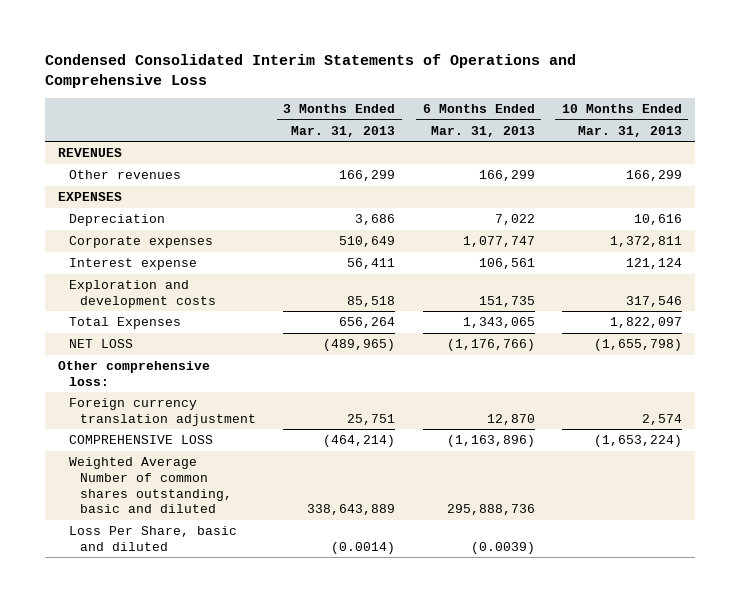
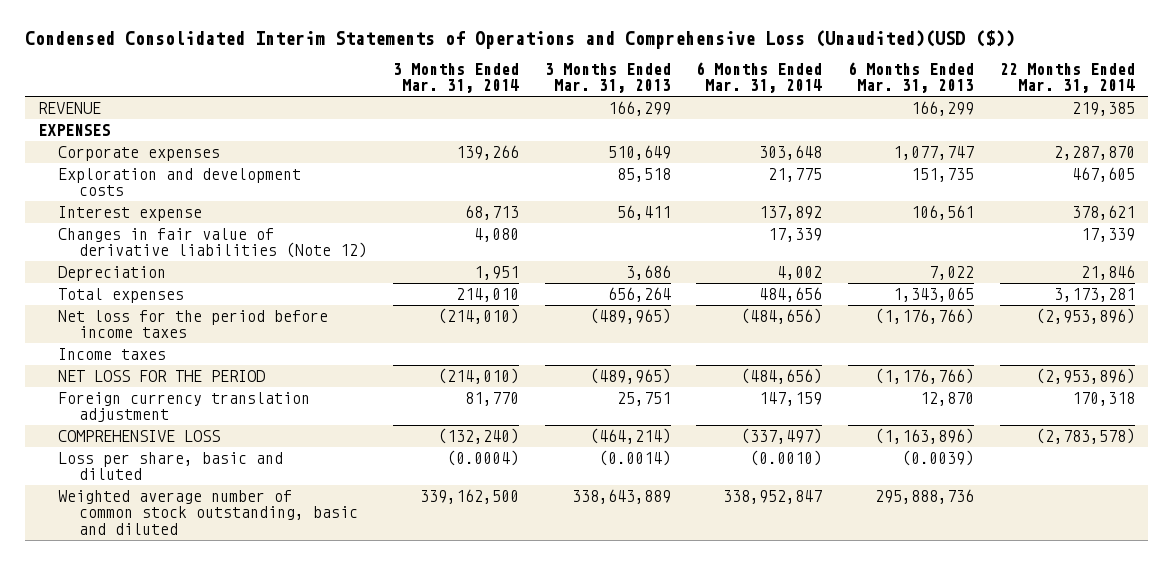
- Condensed Consolidated Interim Statements of Operations and Comprehensive Loss
+ Condensed Consolidated Interim Statements of Operations and Comprehensive Loss (Unaudited)(USD ($))
- | 3 Months Ended Mar. 31, 2013 | 6 Months Ended Mar. 31, 2013 | 10 Months Ended Mar. 31, 2013
+ | 3 Months Ended Mar. 31, 2014 | 3 Months Ended Mar. 31, 2013 | 6 Months Ended Mar. 31, 2014 | 6 Months Ended Mar. 31, 2013 | 22 Months Ended Mar. 31, 2014
- REVENUES
- Other revenues | 166,299 | 166,299 | 166,299
+ REVENUE | | 166,299 | | 166,299 | 219,385
- Total Expenses | 656,264 | 1,343,065 | 1,822,097
- NET LOSS | (489,965) | (1,176,766) | (1,655,798)
- Other comprehensive loss:
moved down: Interest expense | 68,713 | 56,411 | 137,892 | 106,561 | 378,621
+ Changes in fair value of derivative liabilities (Note 12) | 4,080 | | 17,339 | | 17,339
moved down: Depreciation | 1,951 | 3,686 | 4,002 | 7,022 | 21,846
+ Total expenses | 214,010 | 656,264 | 484,656 | 1,343,065 | 3,173,281
+ Net loss for the period before income taxes | (214,010) | (489,965) | (484,656) | (1,176,766) | (2,953,896)
+ Income taxes
+ NET LOSS FOR THE PERIOD | (214,010) | (489,965) | (484,656) | (1,176,766) | (2,953,896)
- Weighted Average Number of common shares outstanding, basic and diluted | 338,643,889 | 295,888,736 |
- Loss Per Share, basic and diluted | (0.0014) | (0.0039) |
+ Loss per share, basic and diluted | (0.0004) | (0.0014) | (0.0010) | (0.0039) |
+ Weighted average number of common stock outstanding, basic and diluted | 339,162,500 | 338,643,889 | 338,952,847 | 295,888,736 |

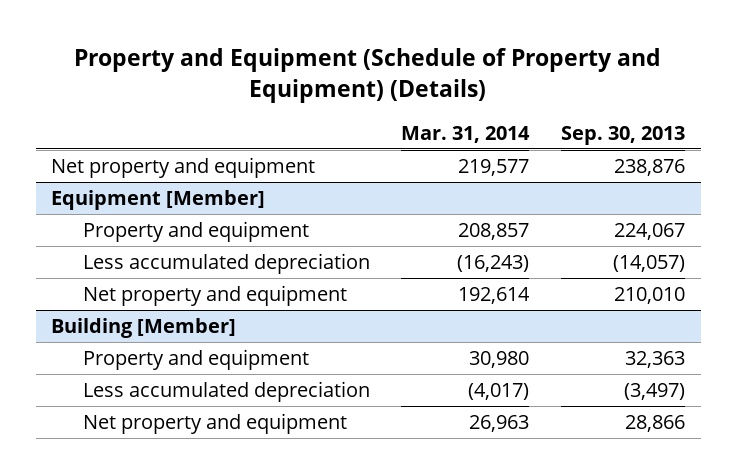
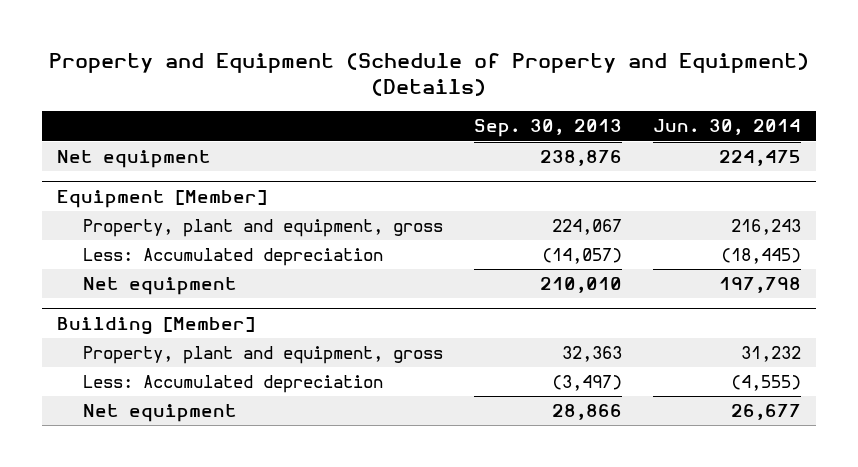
- | Mar. 31, 2014 | Sep. 30, 2013
+ | Sep. 30, 2013 | Jun. 30, 2014
- Net property and equipment | 219,577 | 238,876
+ Net equipment | 238,876 | 224,475
@ Equipment [Member]
- Property and equipment | 208,857 | 224,067
- Less accumulated depreciation | (16,243) | (14,057)
- Net property and equipment | 192,614 | 210,010
+ Property, plant and equipment, gross | 224,067 | 216,243
+ Less: Accumulated depreciation | (14,057) | (18,445)
+ Net equipment | 210,010 | 197,798
@ Building [Member]
- Property and equipment | 30,980 | 32,363
- Less accumulated depreciation | (4,017) | (3,497)
- Net property and equipment | 26,963 | 28,866
+ Property, plant and equipment, gross | 32,363 | 31,232
+ Less: Accumulated depreciation | (3,497) | (4,555)
+ Net equipment | 28,866 | 26,677

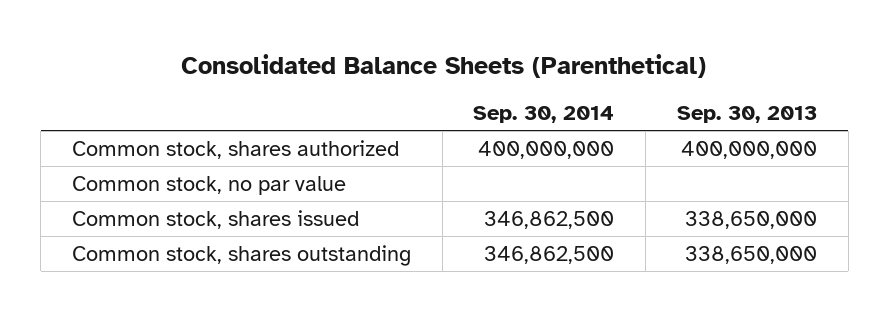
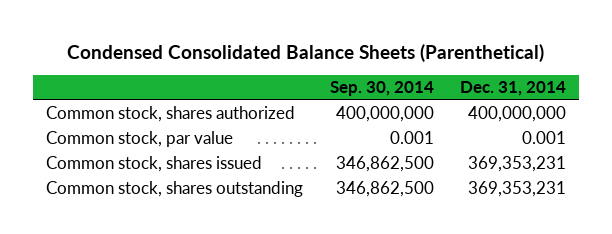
- Consolidated Balance Sheets (Parenthetical)
+ Condensed Consolidated Balance Sheets (Parenthetical)
- | Sep. 30, 2014 | Sep. 30, 2013
+ | Sep. 30, 2014 | Dec. 31, 2014
- Common stock, no par value
+ Common stock, par value | 0.001 | 0.001

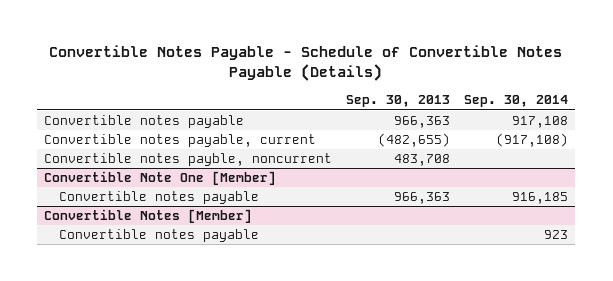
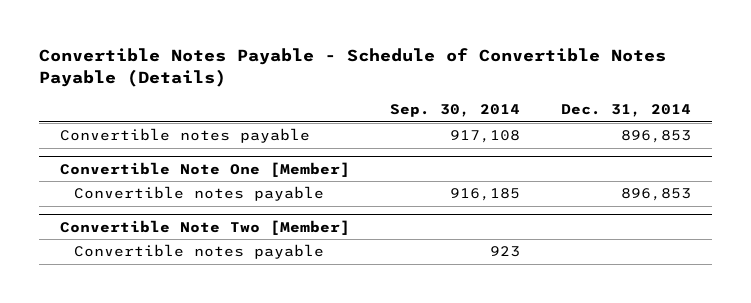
- | Sep. 30, 2013 | Sep. 30, 2014
+ | Sep. 30, 2014 | Dec. 31, 2014
- Convertible notes payable, current | (482,655) | (917,108)
- Convertible notes payble, noncurrent | 483,708 |
- Convertible Notes [Member]
+ Convertible Note Two [Member]

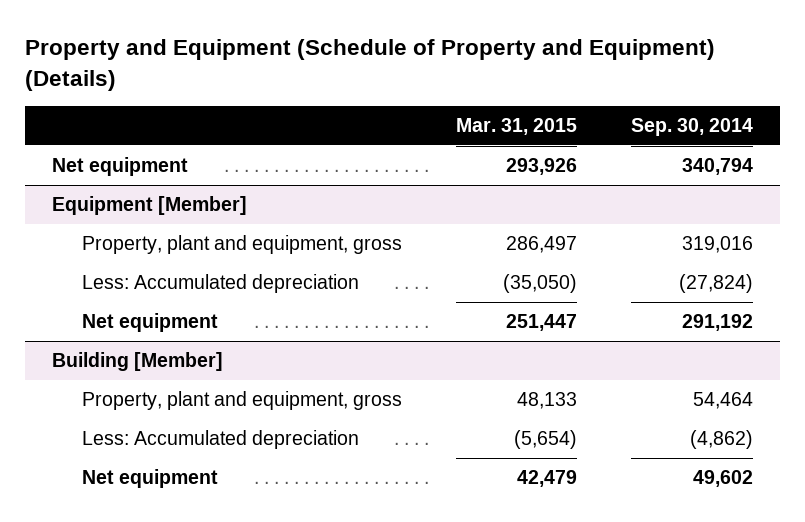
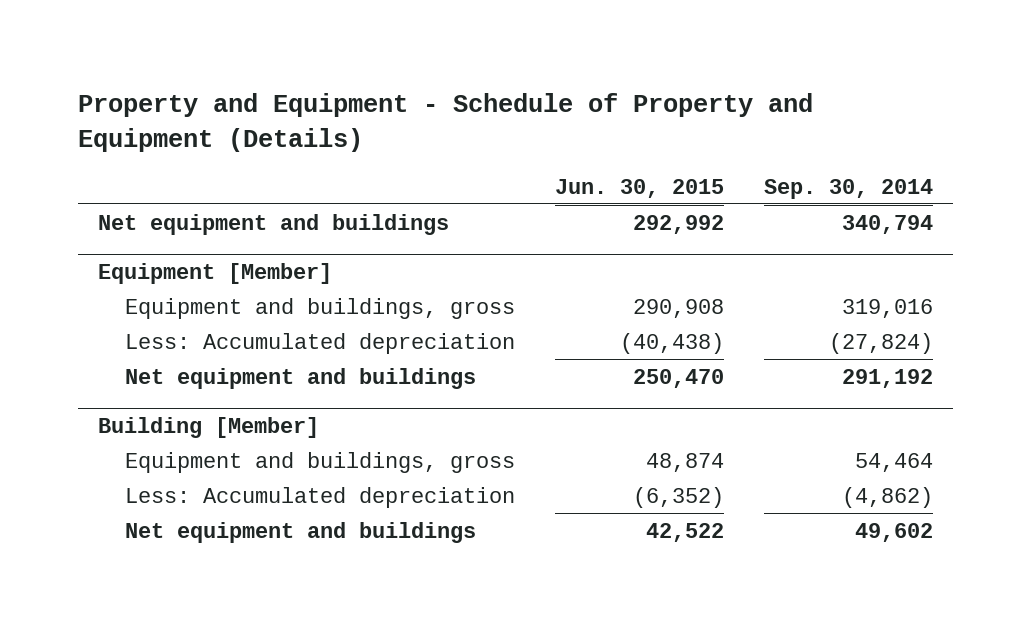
- Property and Equipment (Schedule of Property and Equipment) (Details)
+ Property and Equipment - Schedule of Property and Equipment (Details)
- | Mar. 31, 2015 | Sep. 30, 2014
+ | Jun. 30, 2015 | Sep. 30, 2014
- Net equipment | 293,926 | 340,794
+ Net equipment and buildings | 292,992 | 340,794
@ Equipment [Member]
- Property, plant and equipment, gross | 286,497 | 319,016
+ Equipment and buildings, gross | 290,908 | 319,016
- Net equipment | 251,447 | 291,192
+ Net equipment and buildings | 250,470 | 291,192
@ Building [Member]
- Property, plant and equipment, gross | 48,133 | 54,464
+ Equipment and buildings, gross | 48,874 | 54,464
- Net equipment | 42,479 | 49,602
+ Net equipment and buildings | 42,522 | 49,602

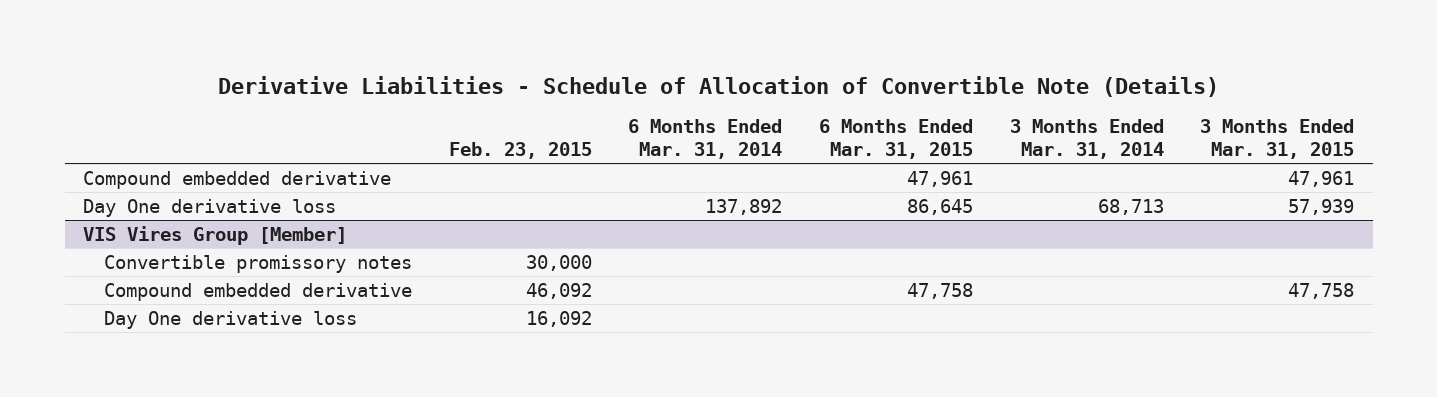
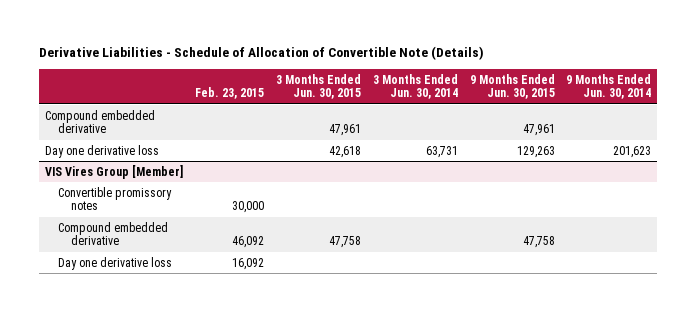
- | Feb. 23, 2015 | 6 Months Ended Mar. 31, 2014 | 6 Months Ended Mar. 31, 2015 | 3 Months Ended Mar. 31, 2014 | 3 Months Ended Mar. 31, 2015
+ | Feb. 23, 2015 | 3 Months Ended Jun. 30, 2015 | 3 Months Ended Jun. 30, 2014 | 9 Months Ended Jun. 30, 2015 | 9 Months Ended Jun. 30, 2014
- Day One derivative loss | | 137,892 | 86,645 | 68,713 | 57,939
+ Day one derivative loss | | 42,618 | 63,731 | 129,263 | 201,623
@ VIS Vires Group [Member]
- Day One derivative loss | 16,092 | | | |
+ Day one derivative loss | 16,092 | | | |

